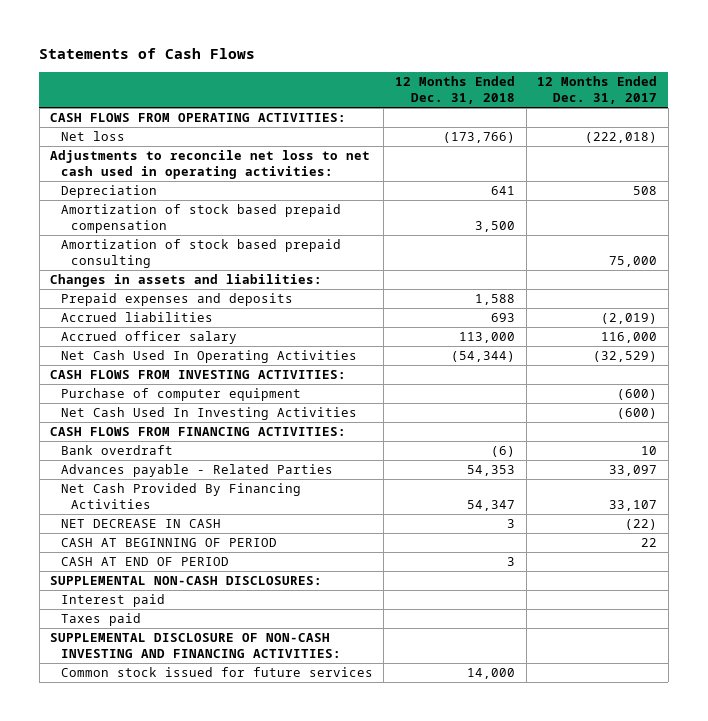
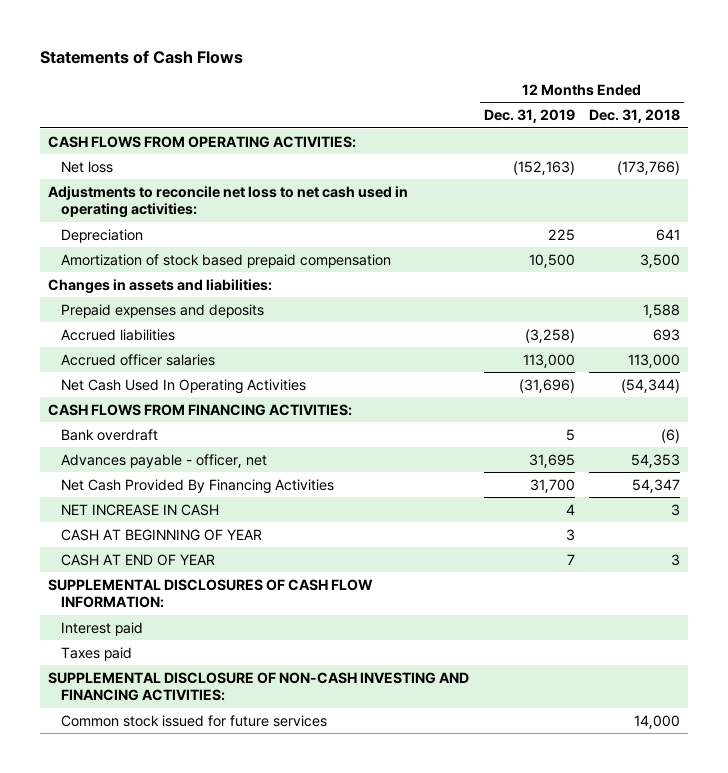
- | 12 Months Ended Dec. 31, 2018 | 12 Months Ended Dec. 31, 2017
+ | 12 Months Ended Dec. 31, 2019 | 12 Months Ended Dec. 31, 2018
- Amortization of stock based prepaid consulting | | 75,000
- Accrued officer salary | 113,000 | 116,000
+ Accrued officer salaries | 113,000 | 113,000
- CASH FLOWS FROM INVESTING ACTIVITIES:
- Purchase of computer equipment | | (600)
- Net Cash Used In Investing Activities | | (600)
- Advances payable - Related Parties | 54,353 | 33,097
+ Advances payable - officer, net | 31,695 | 54,353
- NET DECREASE IN CASH | 3 | (22)
- CASH AT BEGINNING OF PERIOD | | 22
- CASH AT END OF PERIOD | 3 |
- SUPPLEMENTAL NON-CASH DISCLOSURES:
+ NET INCREASE IN CASH | 4 | 3
+ CASH AT BEGINNING OF YEAR | 3 |
+ CASH AT END OF YEAR | 7 | 3
+ SUPPLEMENTAL DISCLOSURES OF CASH FLOW INFORMATION:

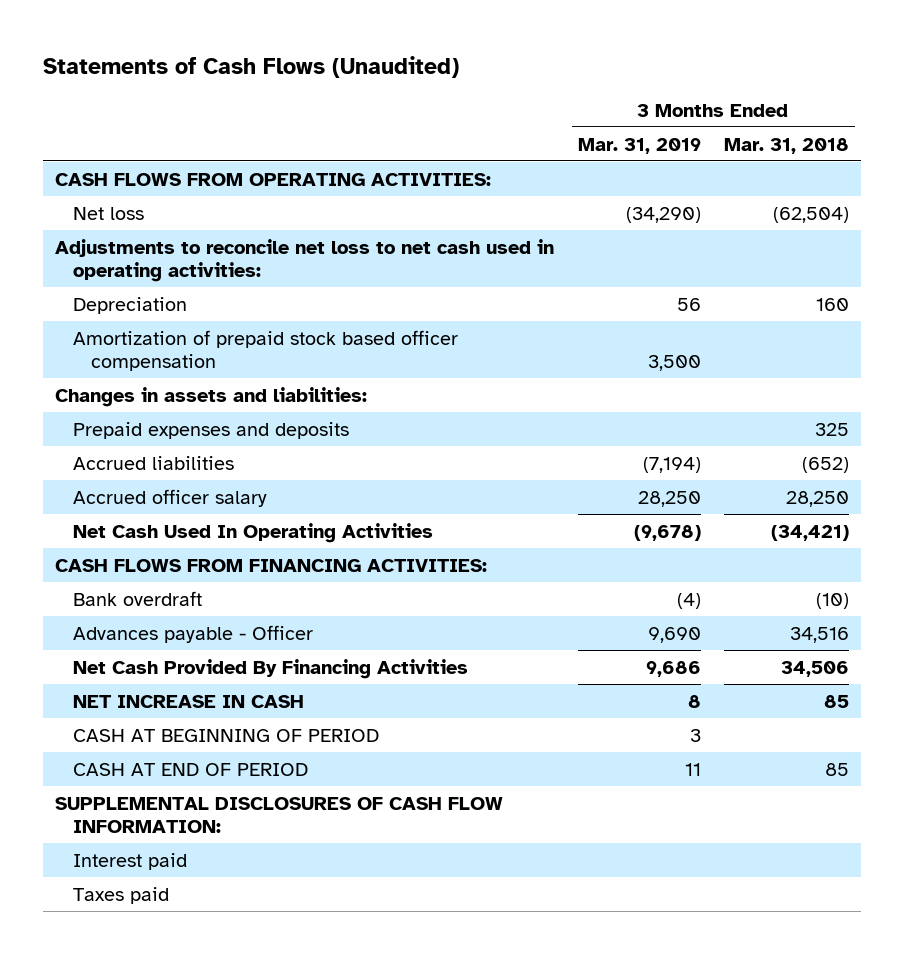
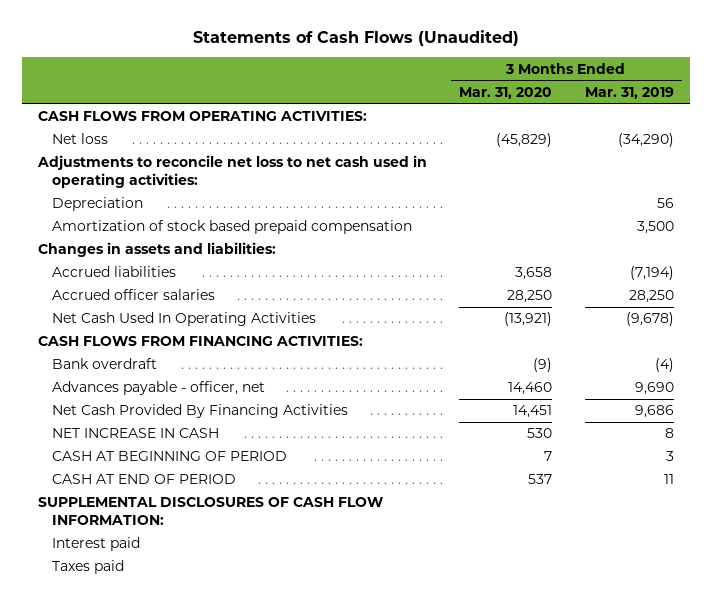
- | 3 Months Ended Mar. 31, 2019 | 3 Months Ended Mar. 31, 2018
+ | 3 Months Ended Mar. 31, 2020 | 3 Months Ended Mar. 31, 2019
- Amortization of prepaid stock based officer compensation | 3,500 |
+ Amortization of stock based prepaid compensation | | 3,500
- Prepaid expenses and deposits | | 325
- Accrued officer salary | 28,250 | 28,250
+ Accrued officer salaries | 28,250 | 28,250
- Advances payable - Officer | 9,690 | 34,516
+ Advances payable - officer, net | 14,460 | 9,690

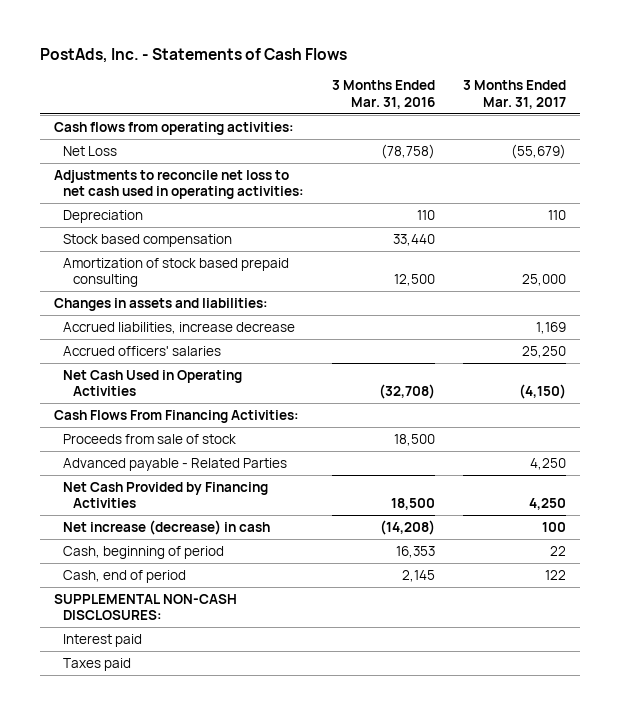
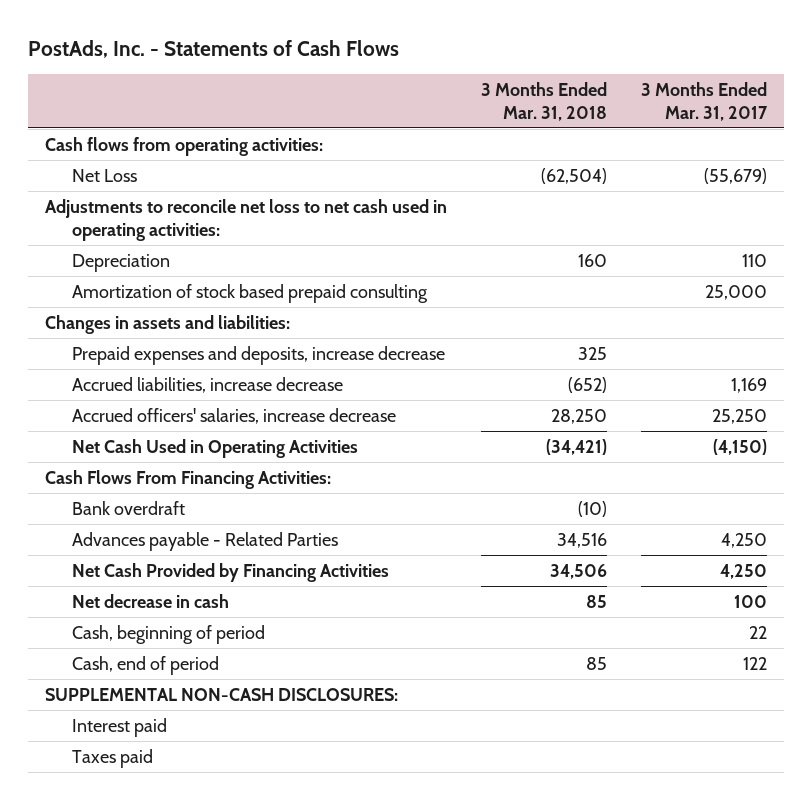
- | 3 Months Ended Mar. 31, 2016 | 3 Months Ended Mar. 31, 2017
+ | 3 Months Ended Mar. 31, 2018 | 3 Months Ended Mar. 31, 2017
- Stock based compensation | 33,440 |
+ Prepaid expenses and deposits, increase decrease | 325 |
- Accrued officers' salaries | | 25,250
+ Accrued officers' salaries, increase decrease | 28,250 | 25,250
- Proceeds from sale of stock | 18,500 |
- Advanced payable - Related Parties | | 4,250
+ Bank overdraft | (10) |
+ Advances payable - Related Parties | 34,516 | 4,250
- Net increase (decrease) in cash | (14,208) | 100
+ Net decrease in cash | 85 | 100

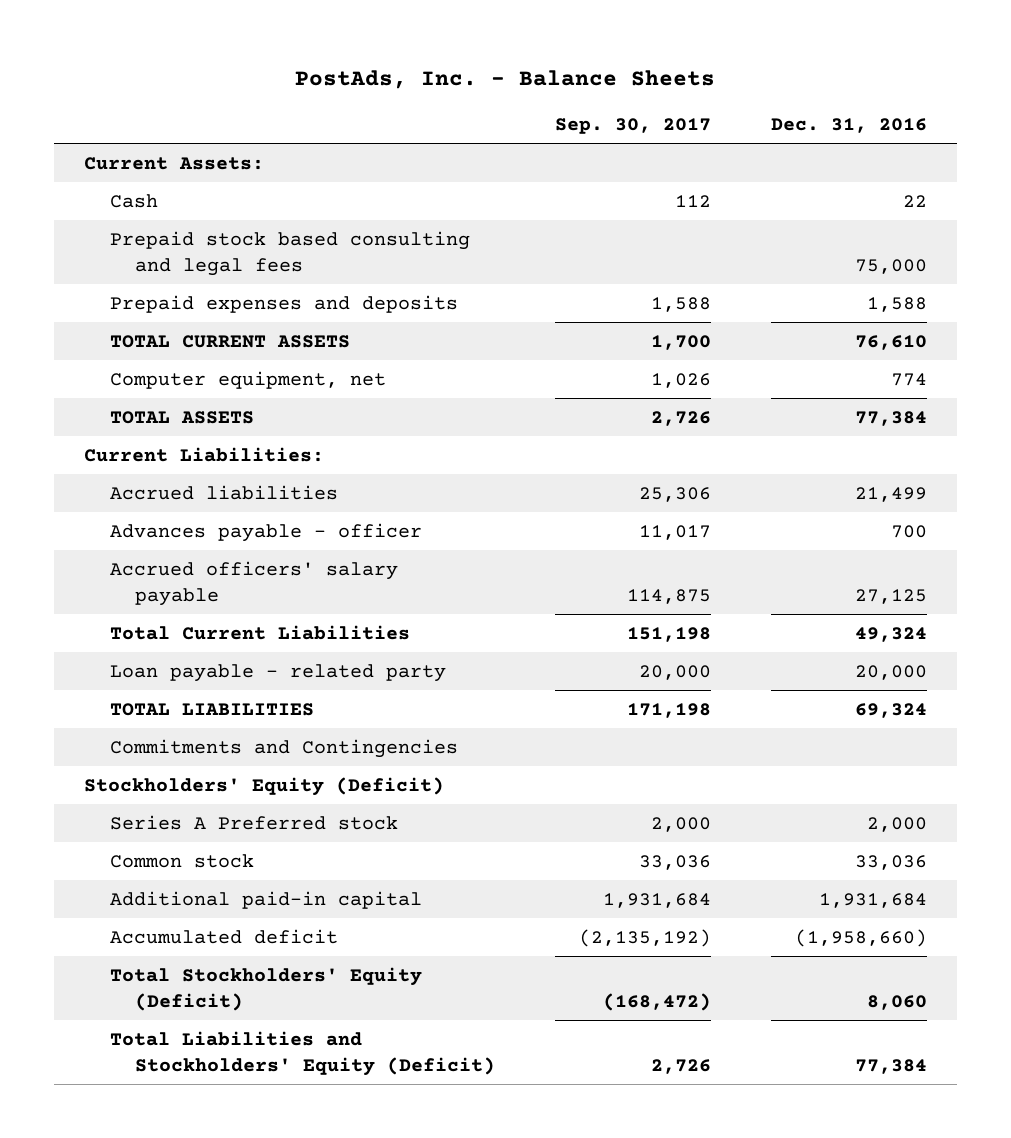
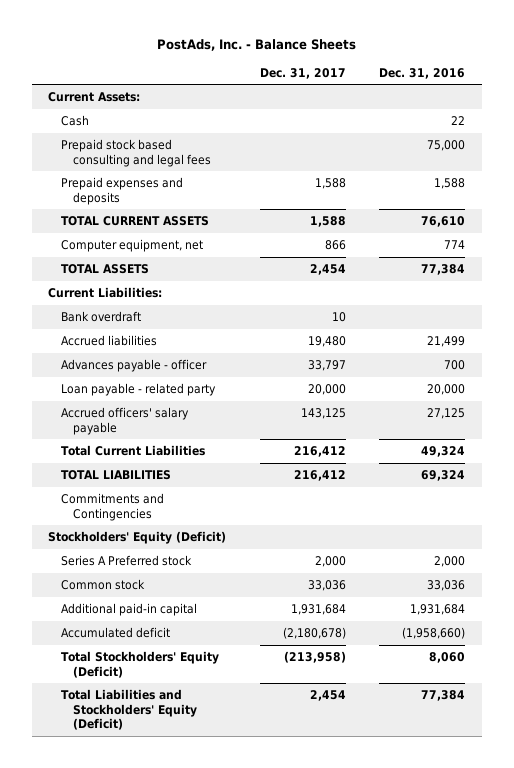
- | Sep. 30, 2017 | Dec. 31, 2016
+ | Dec. 31, 2017 | Dec. 31, 2016
+ Bank overdraft | 10 |
moved up: Loan payable - related party | 20,000 | 20,000

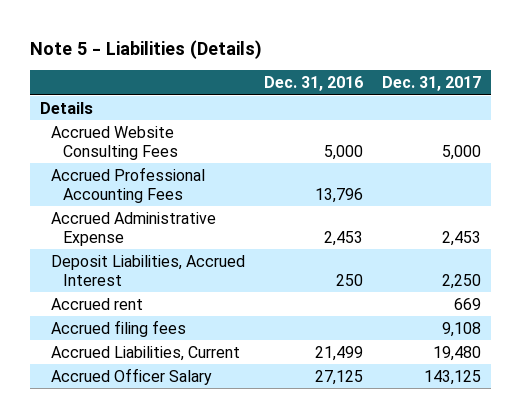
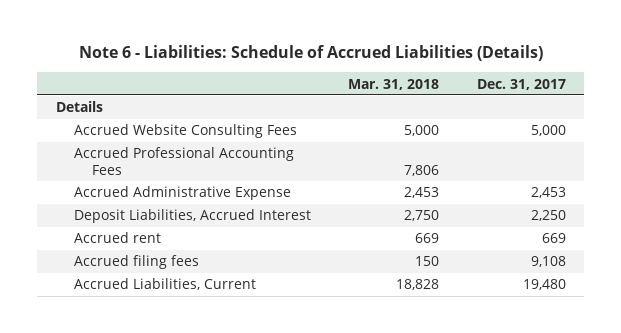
- Note 5 - Liabilities (Details)
+ Note 6 - Liabilities: Schedule of Accrued Liabilities (Details)
- | Dec. 31, 2016 | Dec. 31, 2017
+ | Mar. 31, 2018 | Dec. 31, 2017
- Accrued Officer Salary | 27,125 | 143,125

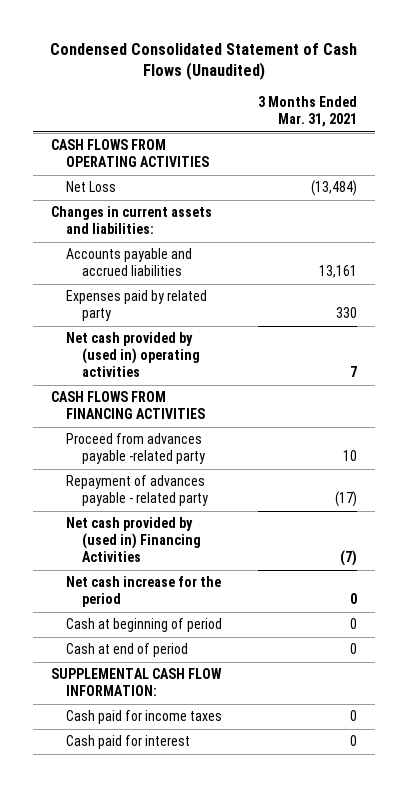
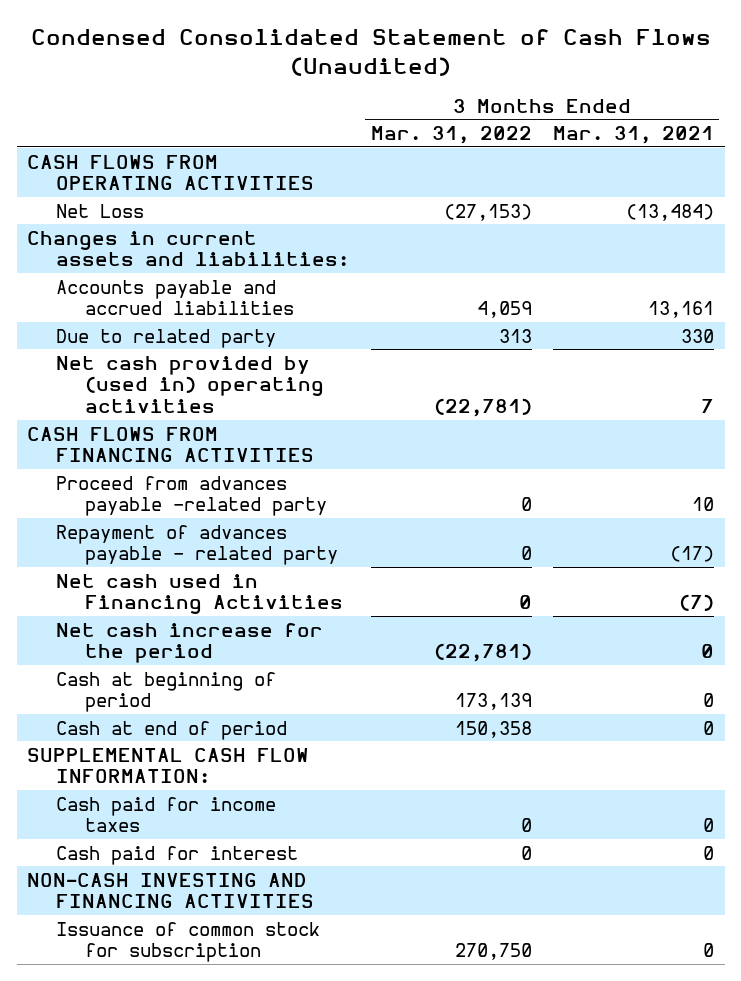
- | 3 Months Ended Mar. 31, 2021
+ | 3 Months Ended Mar. 31, 2022 | 3 Months Ended Mar. 31, 2021
- Expenses paid by related party | 330
+ Due to related party | 313 | 330
- Net cash provided by (used in) Financing Activities | (7)
+ Net cash used in Financing Activities | 0 | (7)
+ NON-CASH INVESTING AND FINANCING ACTIVITIES
+ Issuance of common stock for subscription | 270,750 | 0

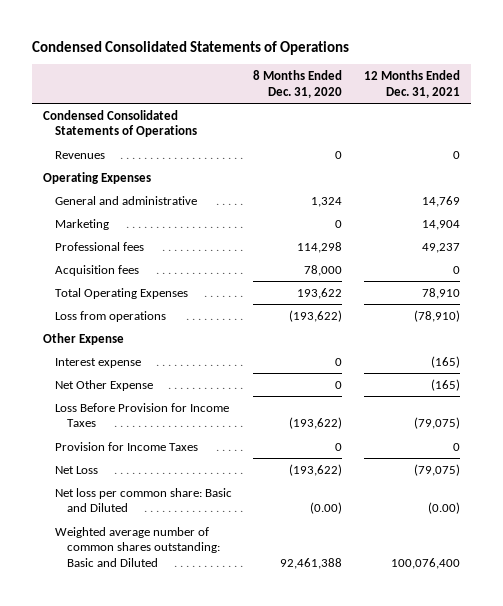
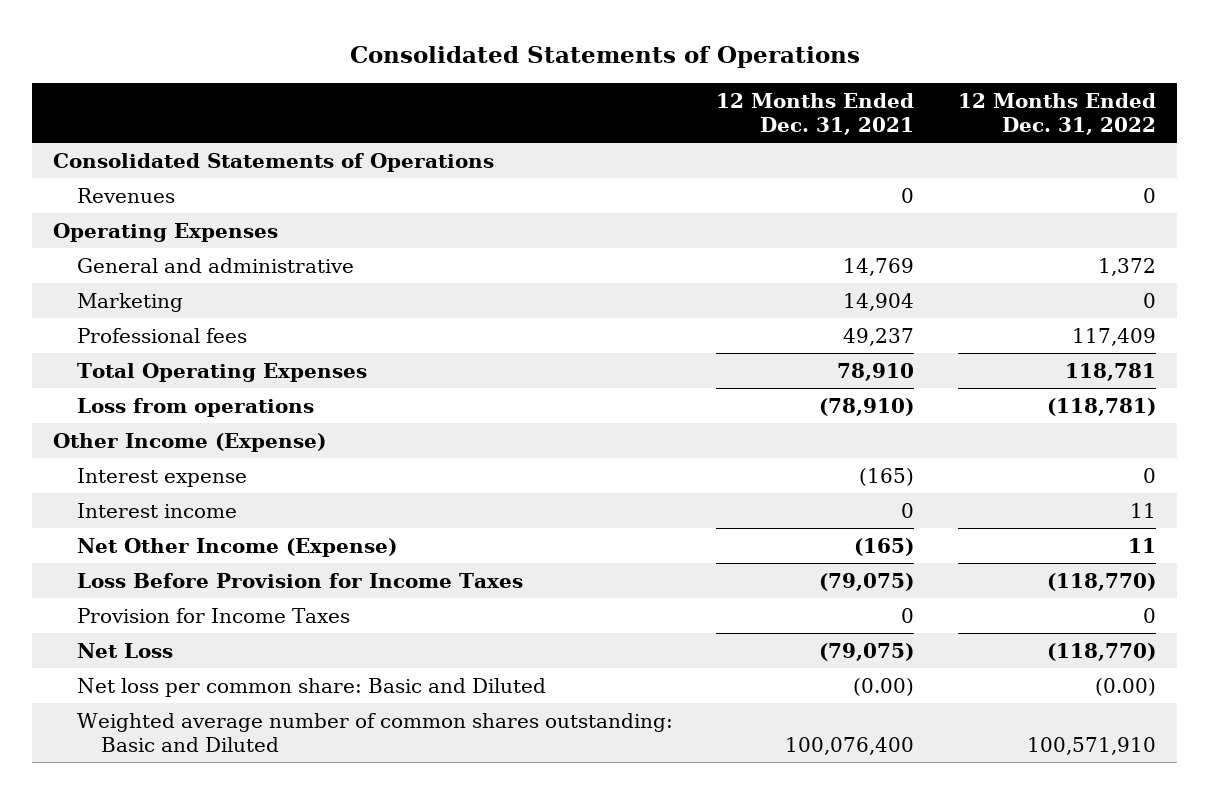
- Condensed Consolidated Statements of Operations
+ Consolidated Statements of Operations
- | 8 Months Ended Dec. 31, 2020 | 12 Months Ended Dec. 31, 2021
+ | 12 Months Ended Dec. 31, 2021 | 12 Months Ended Dec. 31, 2022
- Condensed Consolidated Statements of Operations
+ Consolidated Statements of Operations
- Acquisition fees | 78,000 | 0
- Other Expense
+ Other Income (Expense)
- Net Other Expense | 0 | (165)
+ Interest income | 0 | 11
+ Net Other Income (Expense) | (165) | 11

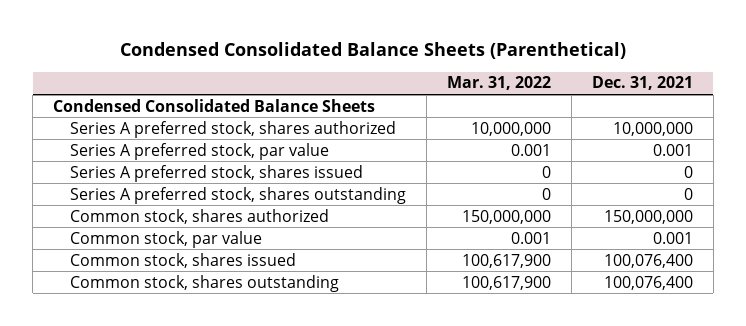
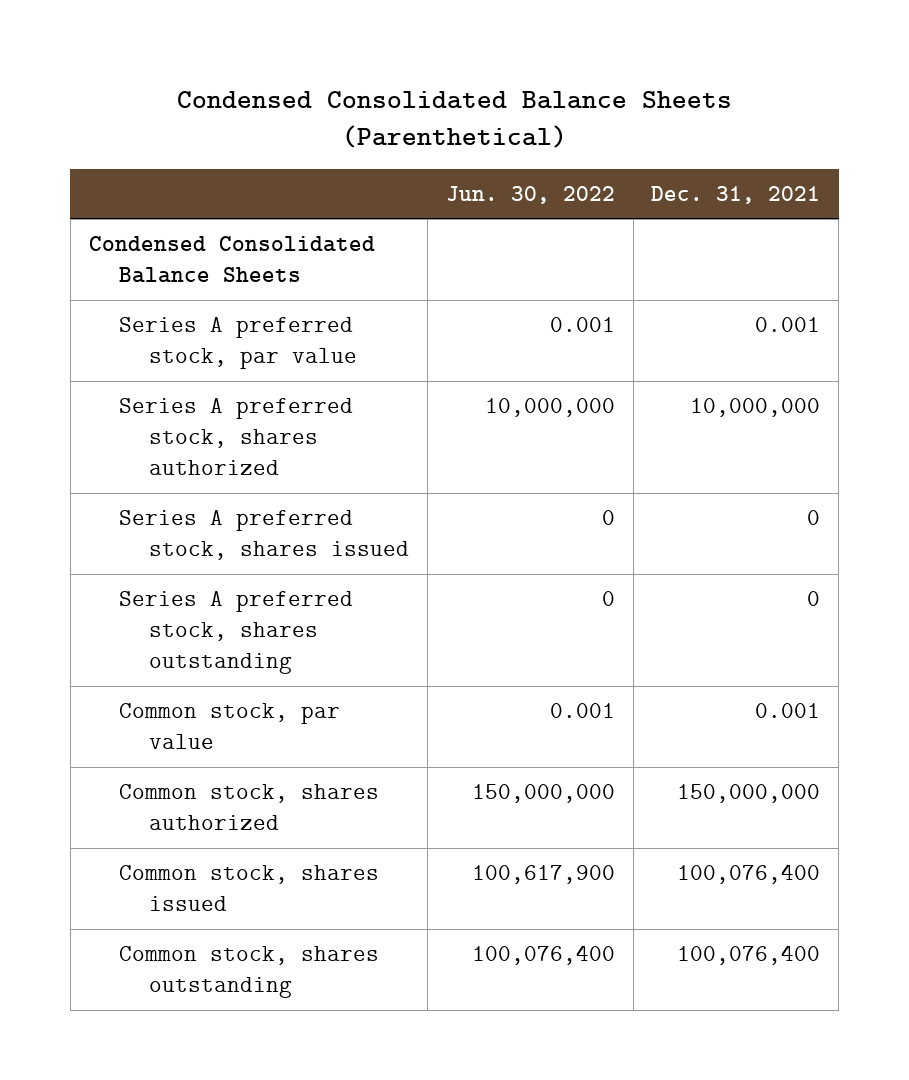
- | Mar. 31, 2022 | Dec. 31, 2021
+ | Jun. 30, 2022 | Dec. 31, 2021
moved down: Series A preferred stock, shares authorized | 10,000,000 | 10,000,000
moved down: Common stock, shares authorized | 150,000,000 | 150,000,000

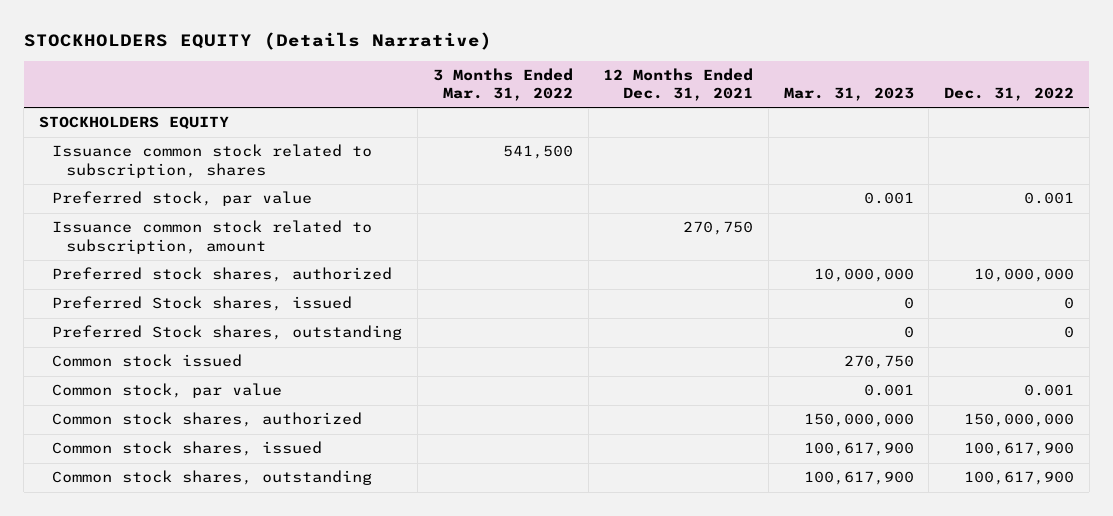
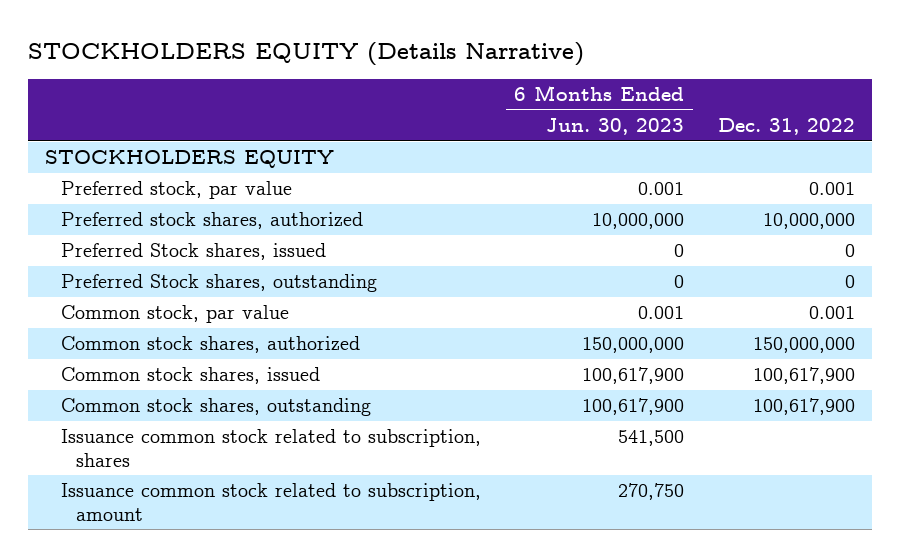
- | 3 Months Ended Mar. 31, 2022 | 12 Months Ended Dec. 31, 2021 | Mar. 31, 2023 | Dec. 31, 2022
+ | 6 Months Ended Jun. 30, 2023 | Dec. 31, 2022
- Common stock issued | | | 270,750 |
moved down: Issuance common stock related to subscription, shares | 541,500 |
moved down: Issuance common stock related to subscription, amount | 270,750 |

